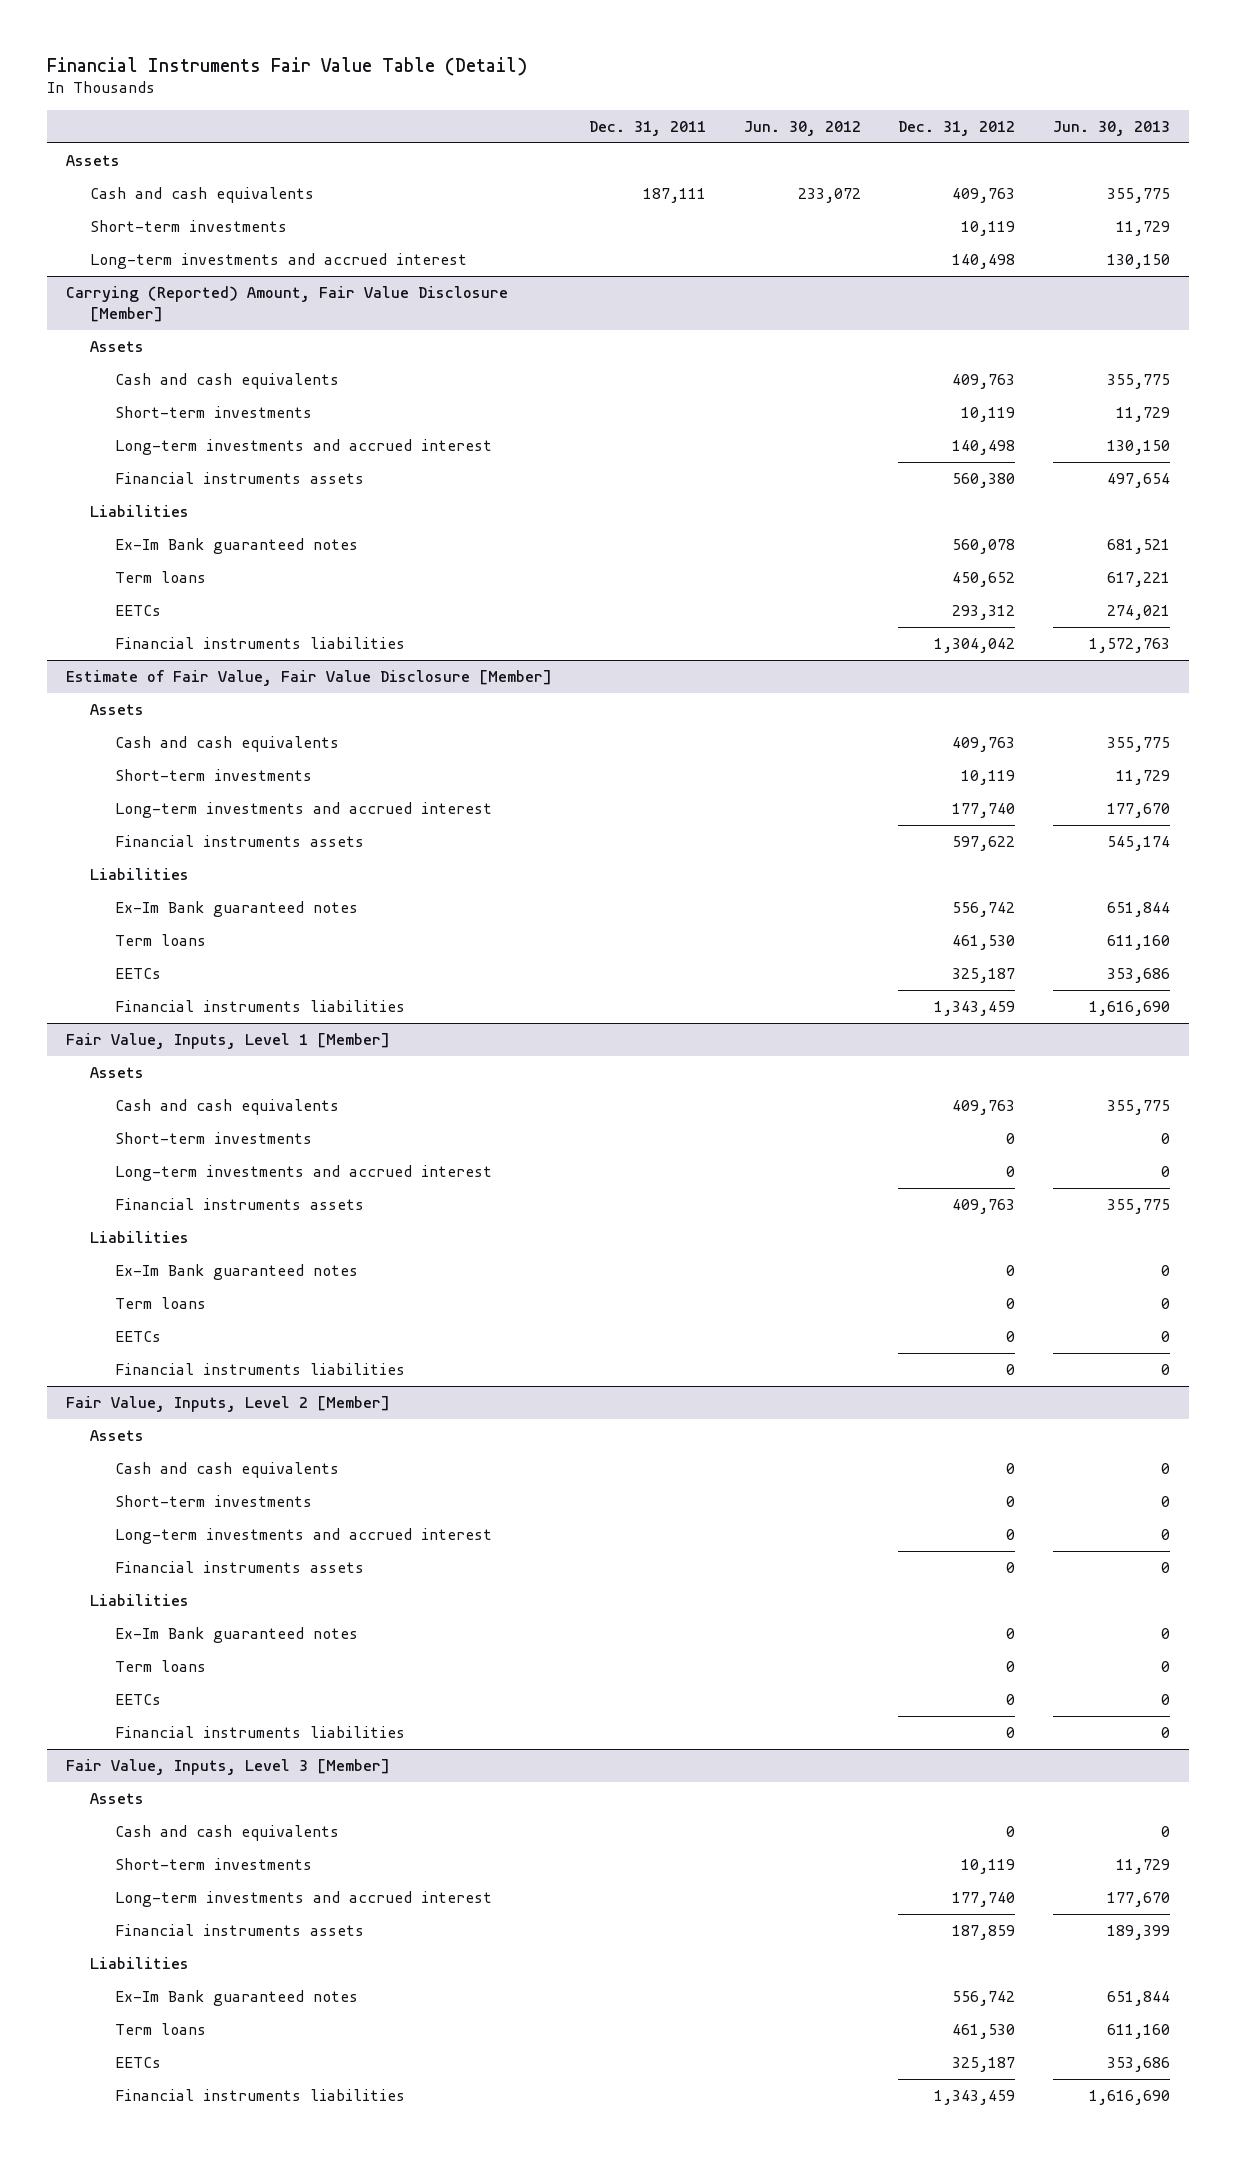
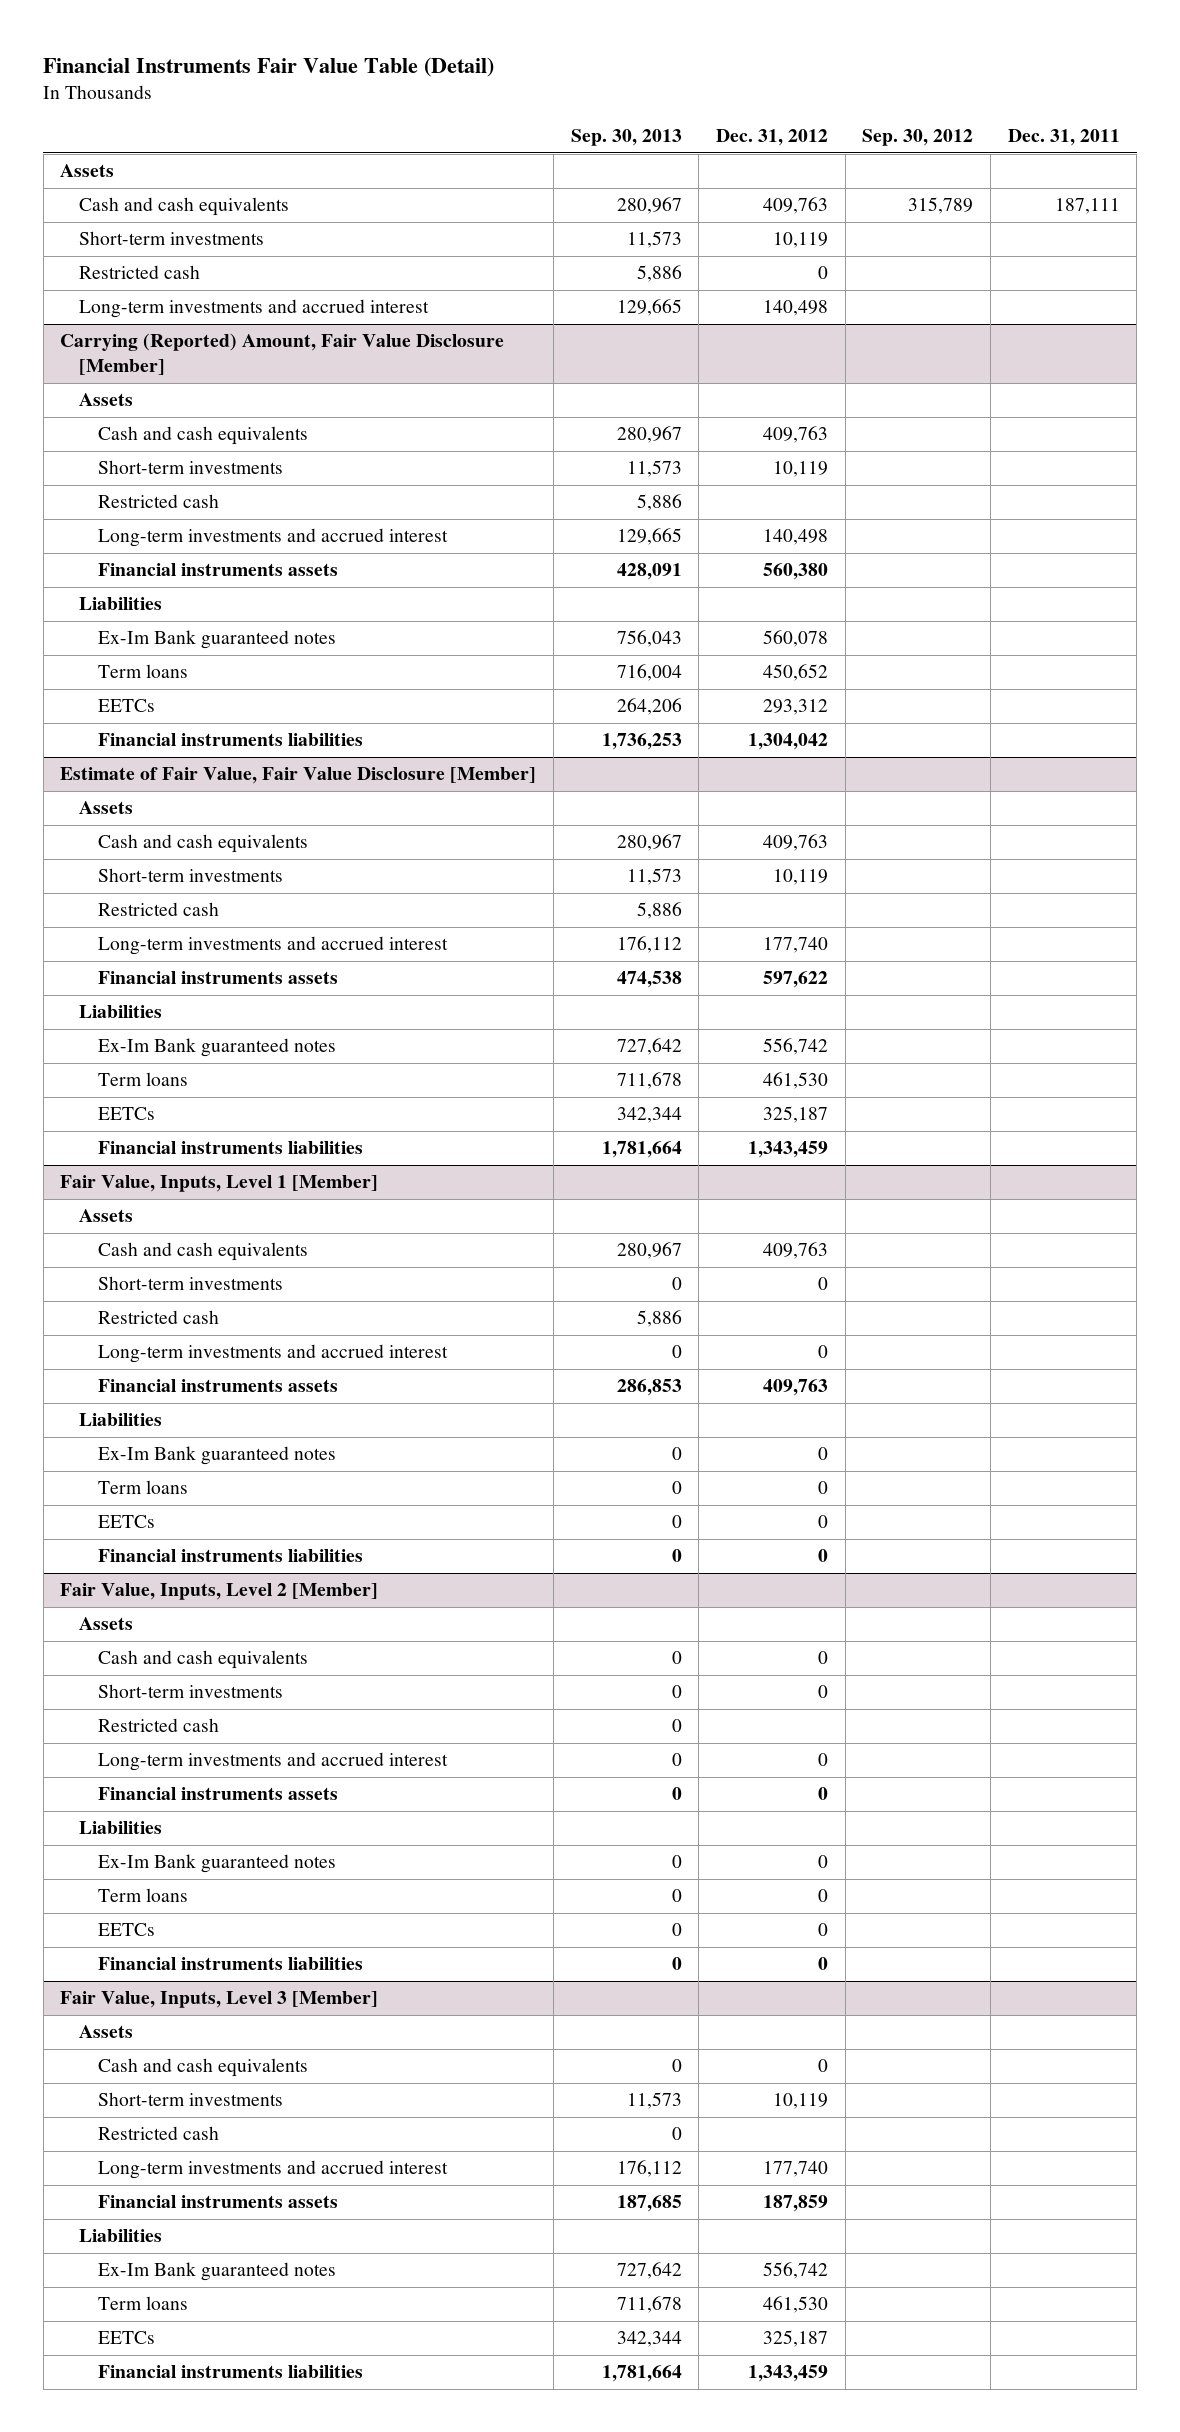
- | Dec. 31, 2011 | Jun. 30, 2012 | Dec. 31, 2012 | Jun. 30, 2013
+ | Sep. 30, 2013 | Dec. 31, 2012 | Sep. 30, 2012 | Dec. 31, 2011
+ Restricted cash | 5,886 | 0 | |
@ Carrying (Reported) Amount, Fair Value Disclosure [Member]
+ Restricted cash | 5,886 | | |
@ Estimate of Fair Value, Fair Value Disclosure [Member]
+ Restricted cash | 5,886 | | |
@ Fair Value, Inputs, Level 1 [Member]
+ Restricted cash | 5,886 | | |
@ Fair Value, Inputs, Level 2 [Member]
+ Restricted cash | 0 | | |
@ Fair Value, Inputs, Level 3 [Member]
+ Restricted cash | 0 | | |

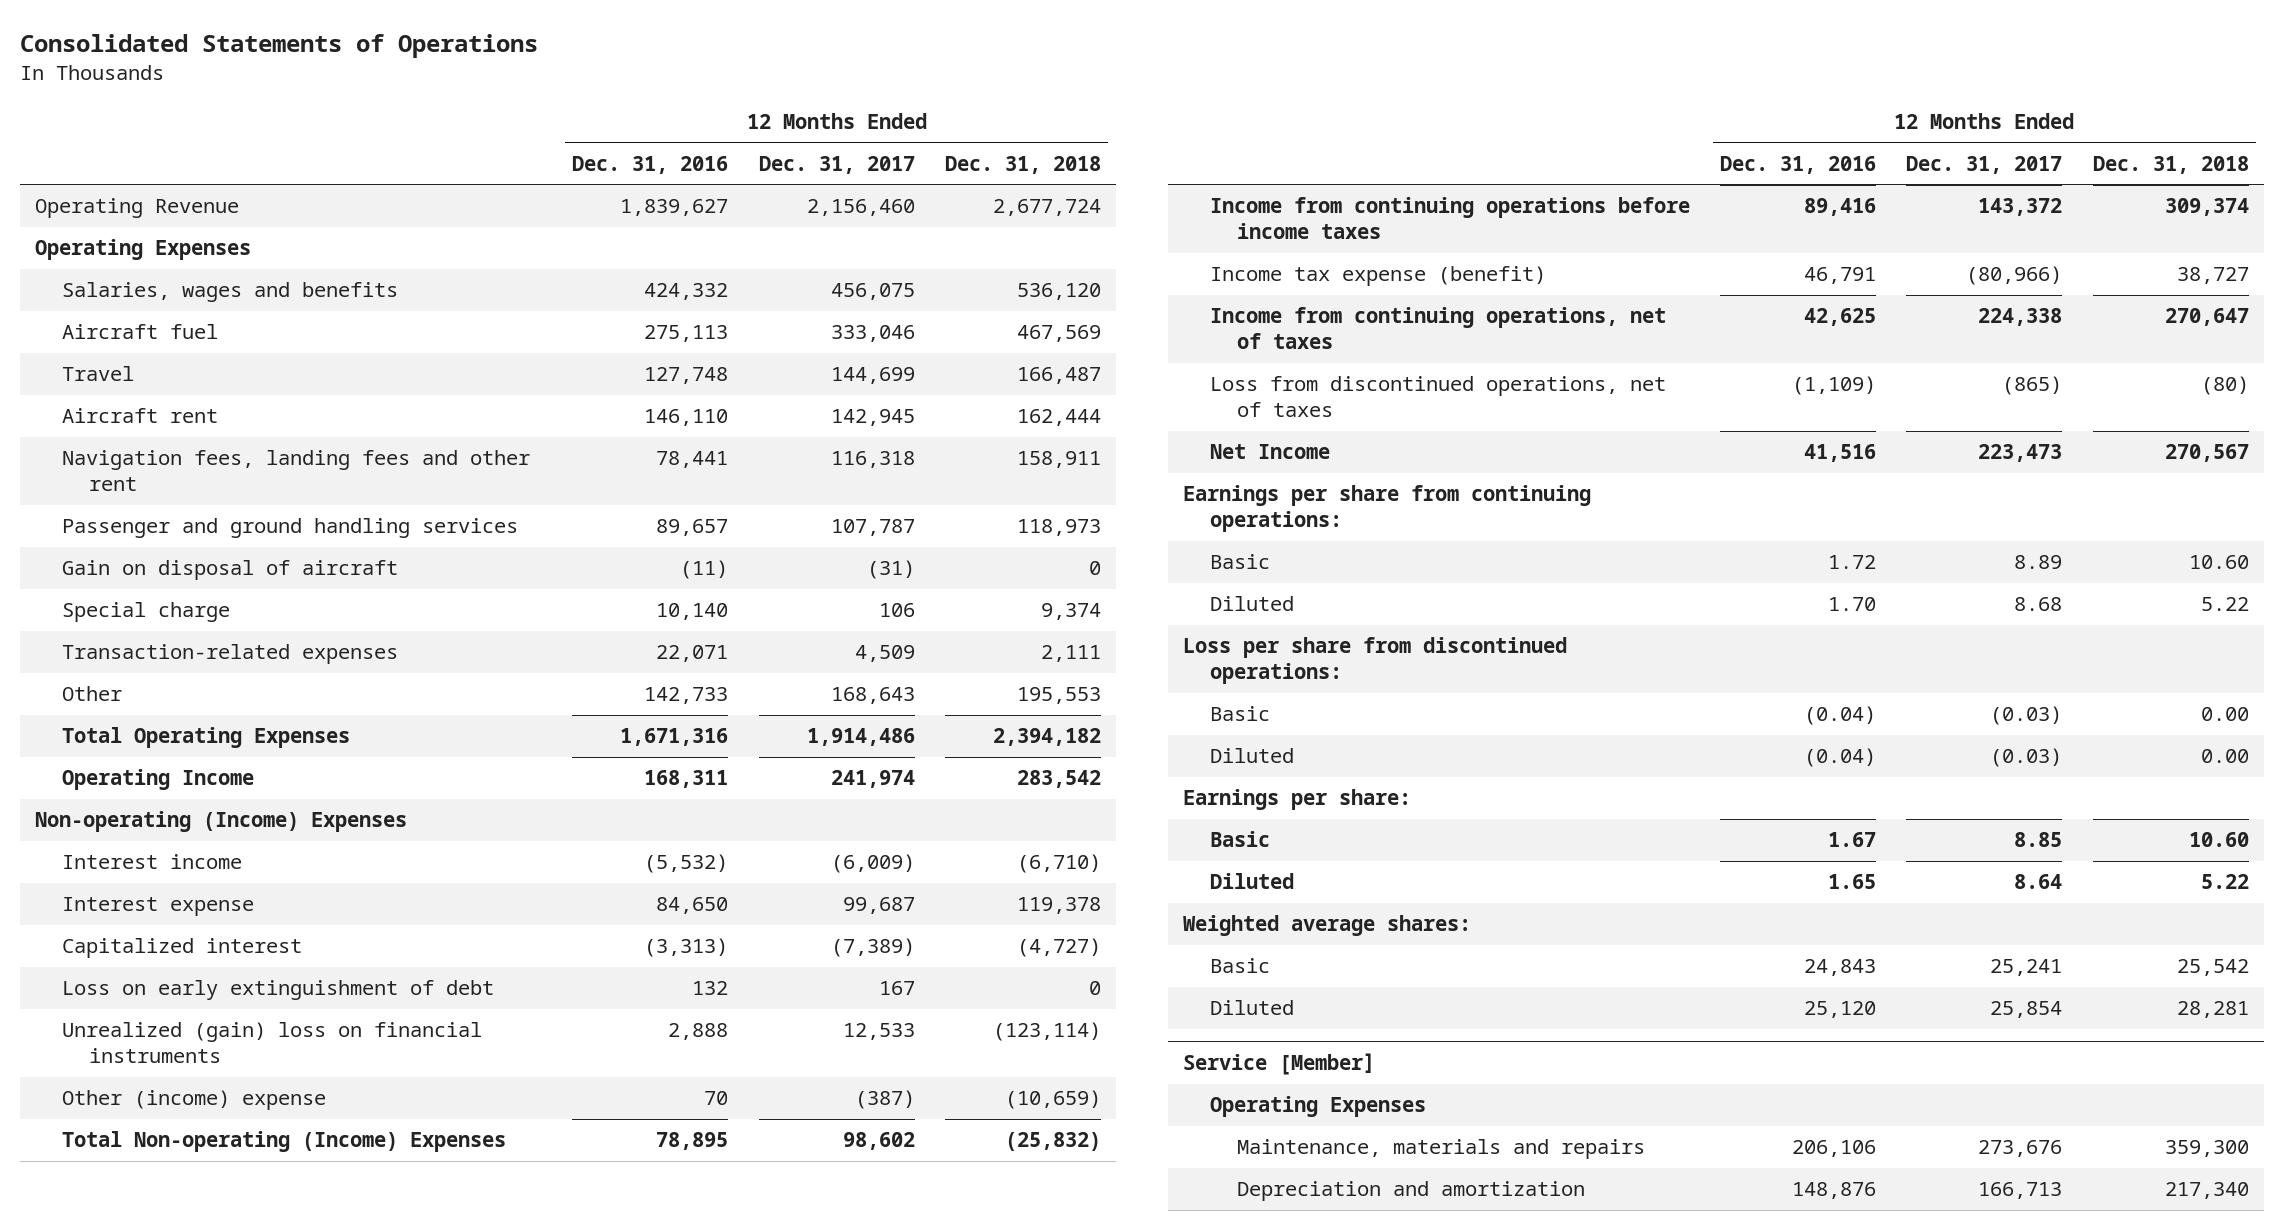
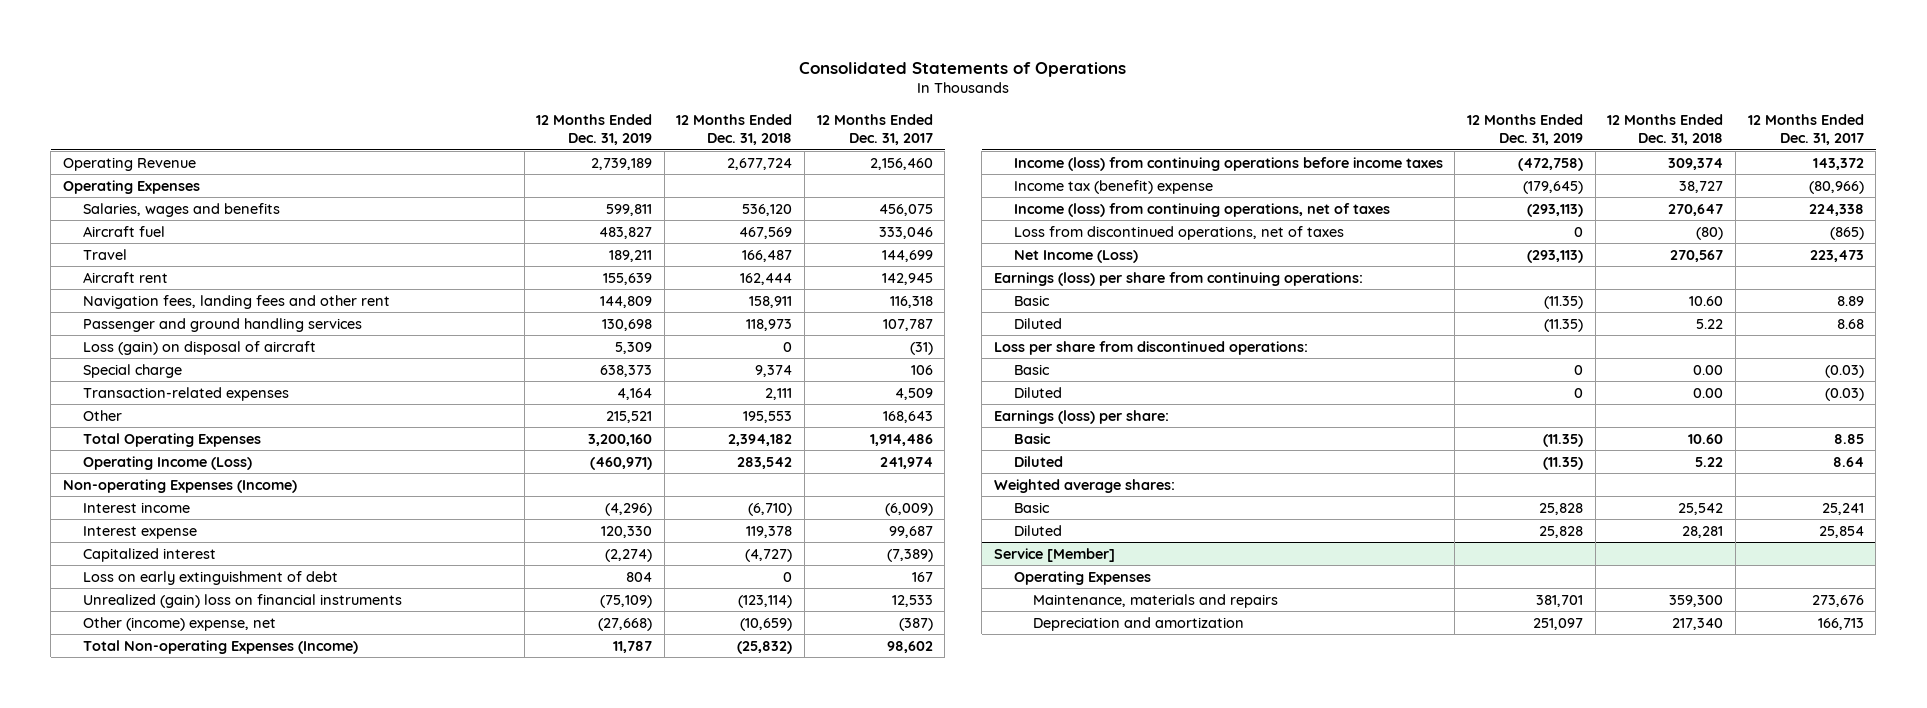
- | 12 Months Ended Dec. 31, 2016 | 12 Months Ended Dec. 31, 2017 | 12 Months Ended Dec. 31, 2018
+ | 12 Months Ended Dec. 31, 2019 | 12 Months Ended Dec. 31, 2018 | 12 Months Ended Dec. 31, 2017
- Gain on disposal of aircraft | (11) | (31) | 0
+ Loss (gain) on disposal of aircraft | 5,309 | 0 | (31)
- Operating Income | 168,311 | 241,974 | 283,542
- Non-operating (Income) Expenses
+ Operating Income (Loss) | (460,971) | 283,542 | 241,974
+ Non-operating Expenses (Income)
- Other (income) expense | 70 | (387) | (10,659)
- Total Non-operating (Income) Expenses | 78,895 | 98,602 | (25,832)
- Income from continuing operations before income taxes | 89,416 | 143,372 | 309,374
- Income tax expense (benefit) | 46,791 | (80,966) | 38,727
- Income from continuing operations, net of taxes | 42,625 | 224,338 | 270,647
+ Other (income) expense, net | (27,668) | (10,659) | (387)
+ Total Non-operating Expenses (Income) | 11,787 | (25,832) | 98,602
+ Income (loss) from continuing operations before income taxes | (472,758) | 309,374 | 143,372
+ Income tax (benefit) expense | (179,645) | 38,727 | (80,966)
+ Income (loss) from continuing operations, net of taxes | (293,113) | 270,647 | 224,338
- Net Income | 41,516 | 223,473 | 270,567
- Earnings per share from continuing operations:
+ Net Income (Loss) | (293,113) | 270,567 | 223,473
+ Earnings (loss) per share from continuing operations:
- Earnings per share:
+ Earnings (loss) per share:

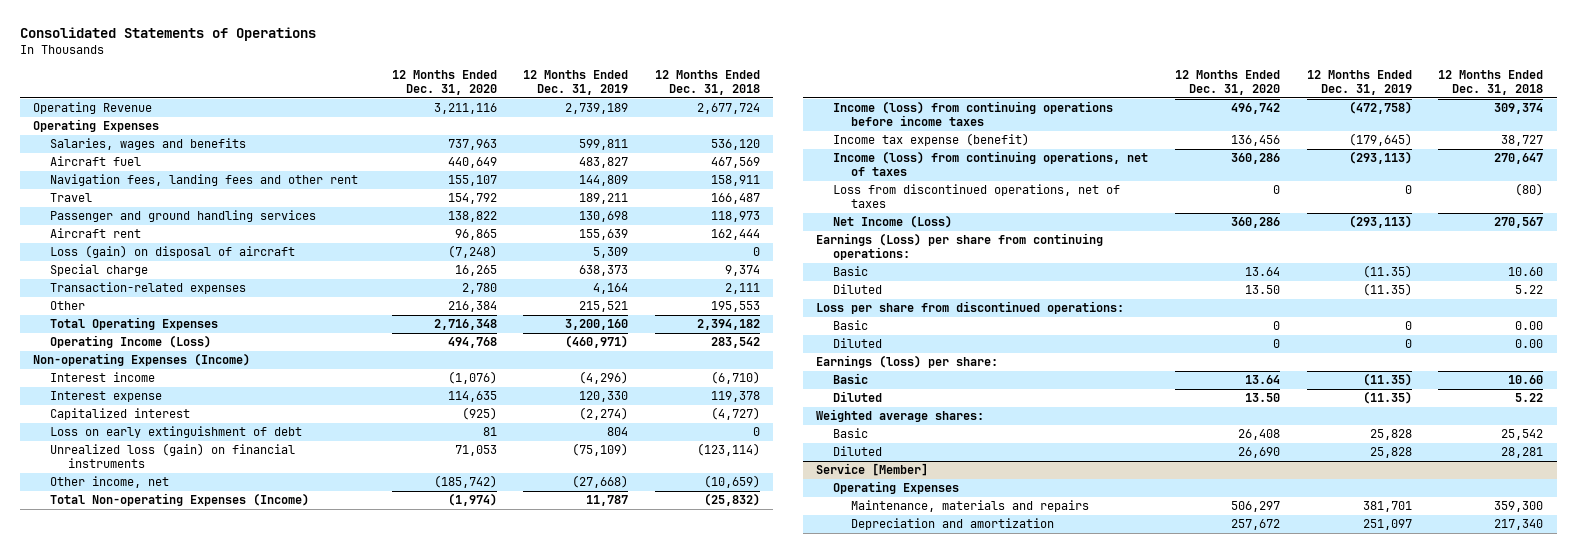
- | 12 Months Ended Dec. 31, 2019 | 12 Months Ended Dec. 31, 2018 | 12 Months Ended Dec. 31, 2017
+ | 12 Months Ended Dec. 31, 2020 | 12 Months Ended Dec. 31, 2019 | 12 Months Ended Dec. 31, 2018
moved down: Travel | 154,792 | 189,211 | 166,487
moved down: Aircraft rent | 96,865 | 155,639 | 162,444
- Unrealized (gain) loss on financial instruments | (75,109) | (123,114) | 12,533
- Other (income) expense, net | (27,668) | (10,659) | (387)
+ Unrealized loss (gain) on financial instruments | 71,053 | (75,109) | (123,114)
+ Other income, net | (185,742) | (27,668) | (10,659)
- Income tax (benefit) expense | (179,645) | 38,727 | (80,966)
+ Income tax expense (benefit) | 136,456 | (179,645) | 38,727
- Earnings (loss) per share from continuing operations:
+ Earnings (Loss) per share from continuing operations:

